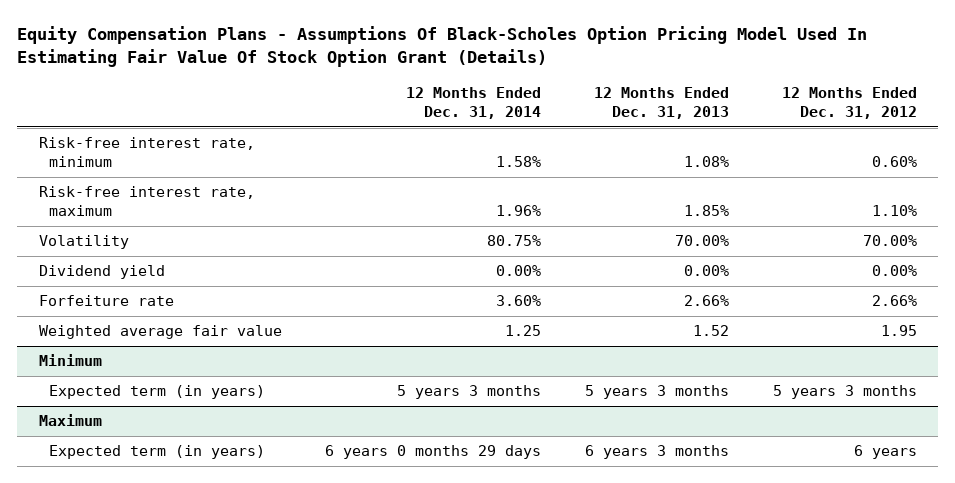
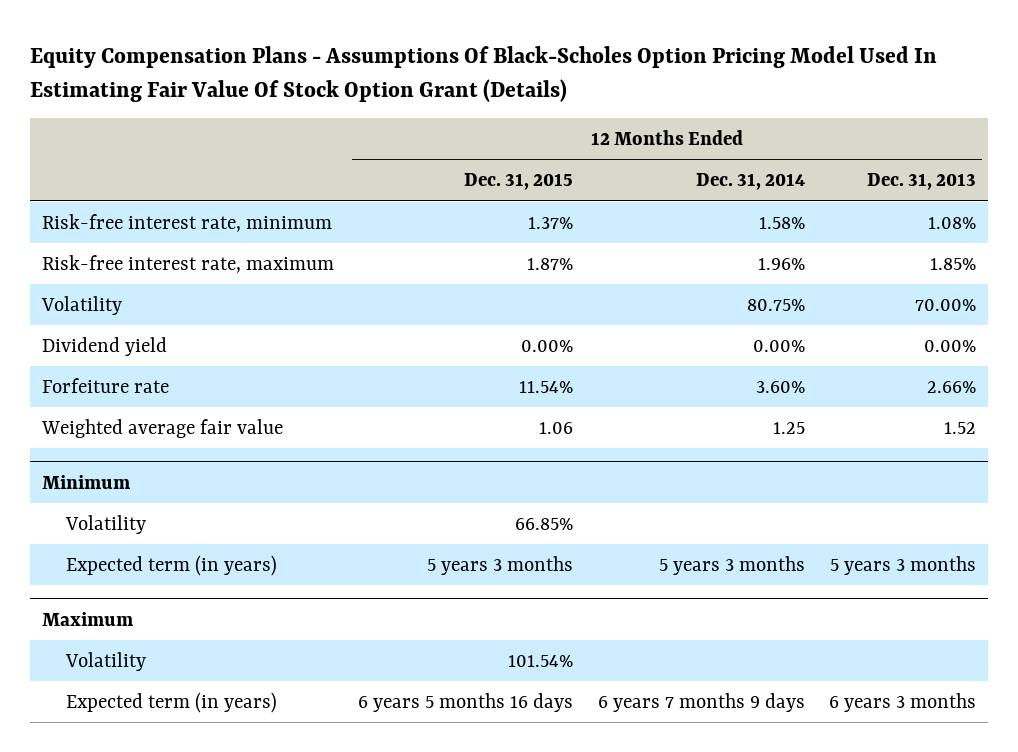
- | 12 Months Ended Dec. 31, 2014 | 12 Months Ended Dec. 31, 2013 | 12 Months Ended Dec. 31, 2012
+ | 12 Months Ended Dec. 31, 2015 | 12 Months Ended Dec. 31, 2014 | 12 Months Ended Dec. 31, 2013
@ Minimum
+ Volatility | 66.85% | |
@ Maximum
- Expected term (in years) | 6 years 0 months 29 days | 6 years 3 months | 6 years
+ Volatility | 101.54% | |
+ Expected term (in years) | 6 years 5 months 16 days | 6 years 7 months 9 days | 6 years 3 months

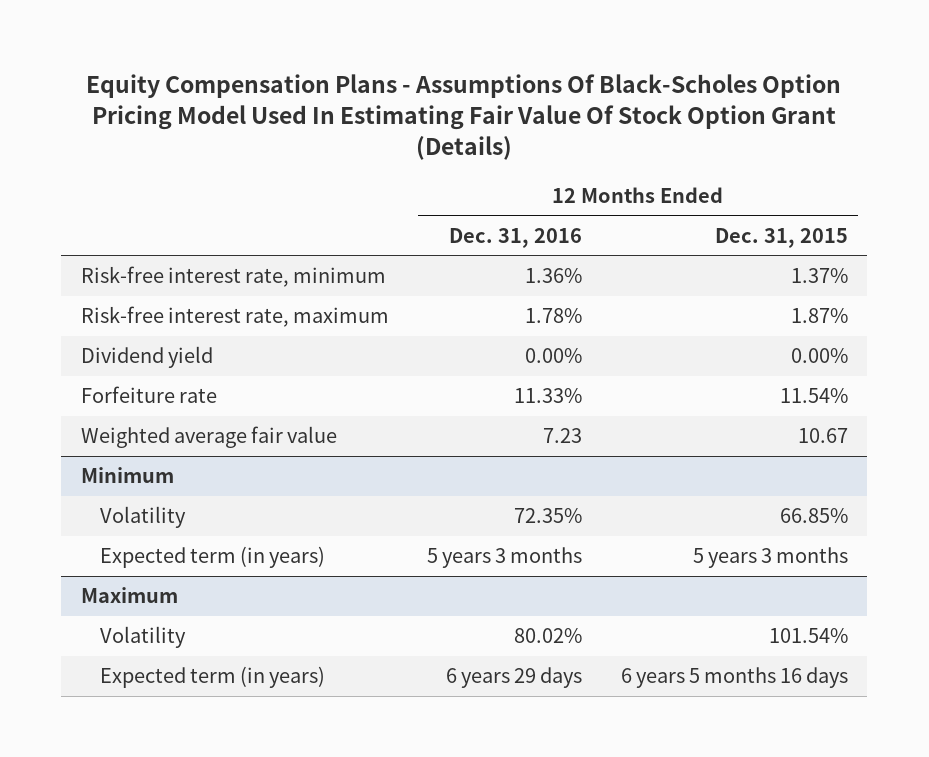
- | 12 Months Ended Dec. 31, 2015 | 12 Months Ended Dec. 31, 2014 | 12 Months Ended Dec. 31, 2013
+ | 12 Months Ended Dec. 31, 2016 | 12 Months Ended Dec. 31, 2015
- Volatility | | 80.75% | 70.00%
- Weighted average fair value | 1.06 | 1.25 | 1.52
+ Weighted average fair value | 7.23 | 10.67

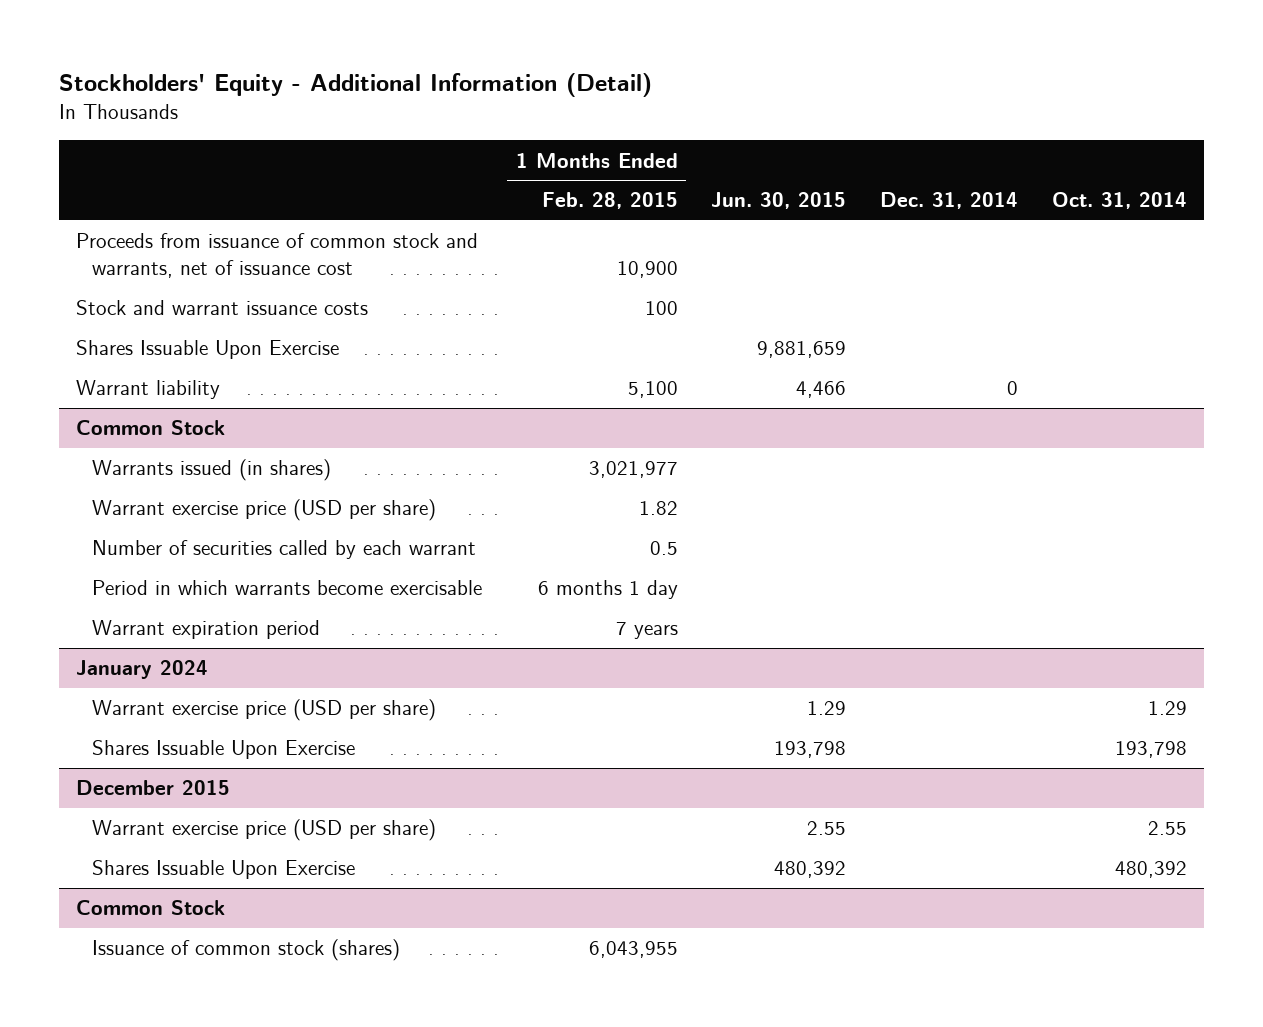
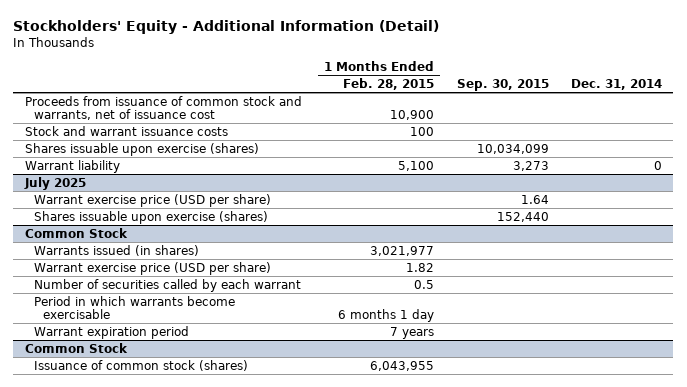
- | 1 Months Ended Feb. 28, 2015 | Jun. 30, 2015 | Dec. 31, 2014 | Oct. 31, 2014
+ | 1 Months Ended Feb. 28, 2015 | Sep. 30, 2015 | Dec. 31, 2014
- Shares Issuable Upon Exercise | | 9,881,659 | |
+ Shares issuable upon exercise (shares) | | 10,034,099 |
+ July 2025
+ Warrant exercise price (USD per share) | | 1.64 |
+ Shares issuable upon exercise (shares) | | 152,440 |
- January 2024
- Warrant exercise price (USD per share) | | 1.29 | | 1.29
- Shares Issuable Upon Exercise | | 193,798 | | 193,798
- December 2015
- Warrant exercise price (USD per share) | | 2.55 | | 2.55
- Shares Issuable Upon Exercise | | 480,392 | | 480,392

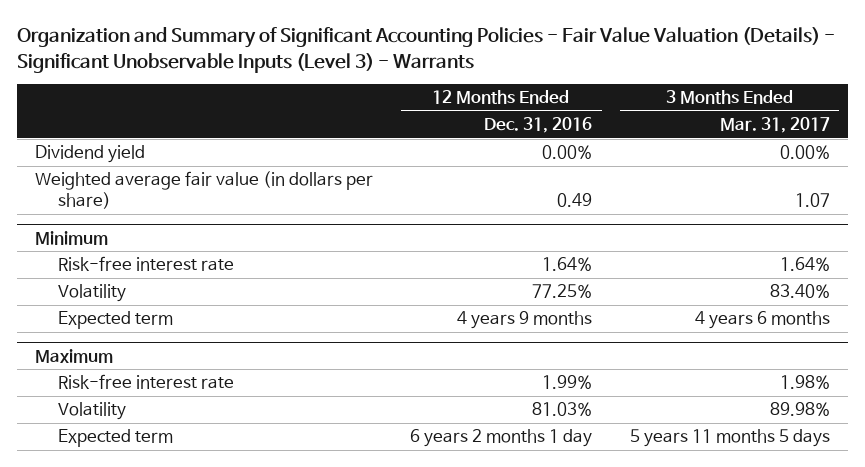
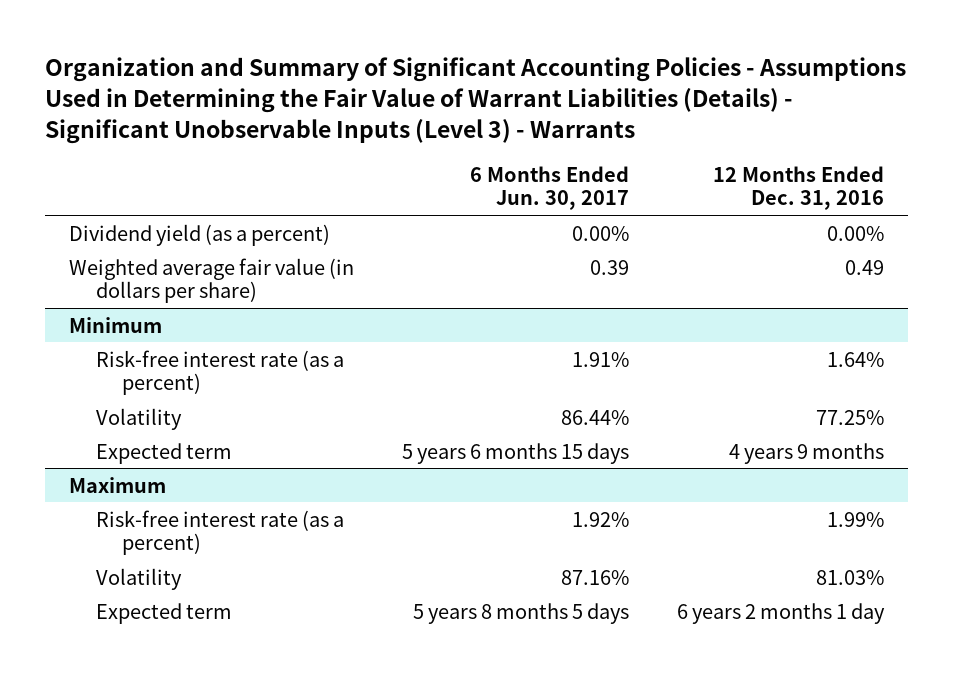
- Organization and Summary of Significant Accounting Policies - Fair Value Valuation (Details) - Significant Unobservable Inputs (Level 3) - Warrants
+ Organization and Summary of Significant Accounting Policies - Assumptions Used in Determining the Fair Value of Warrant Liabilities (Details) - Significant Unobservable Inputs (Level 3) - Warrants
- | 12 Months Ended Dec. 31, 2016 | 3 Months Ended Mar. 31, 2017
+ | 6 Months Ended Jun. 30, 2017 | 12 Months Ended Dec. 31, 2016
- Dividend yield | 0.00% | 0.00%
+ Dividend yield (as a percent) | 0.00% | 0.00%
@ Minimum
- Risk-free interest rate | 1.64% | 1.64%
+ Risk-free interest rate (as a percent) | 1.91% | 1.64%
@ Maximum
- Risk-free interest rate | 1.99% | 1.98%
+ Risk-free interest rate (as a percent) | 1.92% | 1.99%

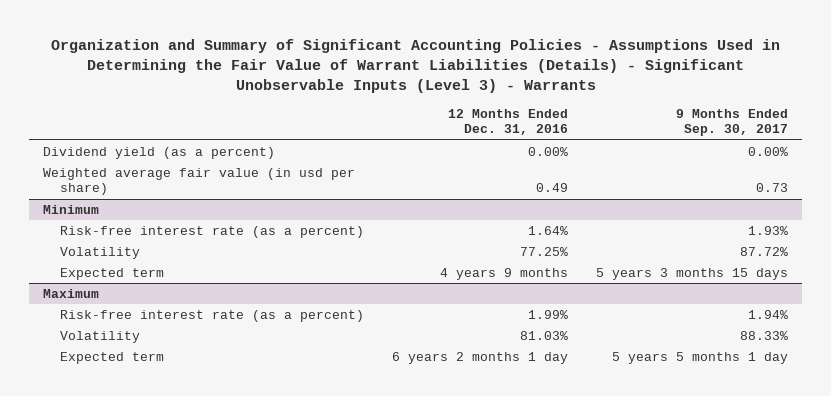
- | 6 Months Ended Jun. 30, 2017 | 12 Months Ended Dec. 31, 2016
+ | 12 Months Ended Dec. 31, 2016 | 9 Months Ended Sep. 30, 2017
- Weighted average fair value (in dollars per share) | 0.39 | 0.49
+ Weighted average fair value (in usd per share) | 0.49 | 0.73

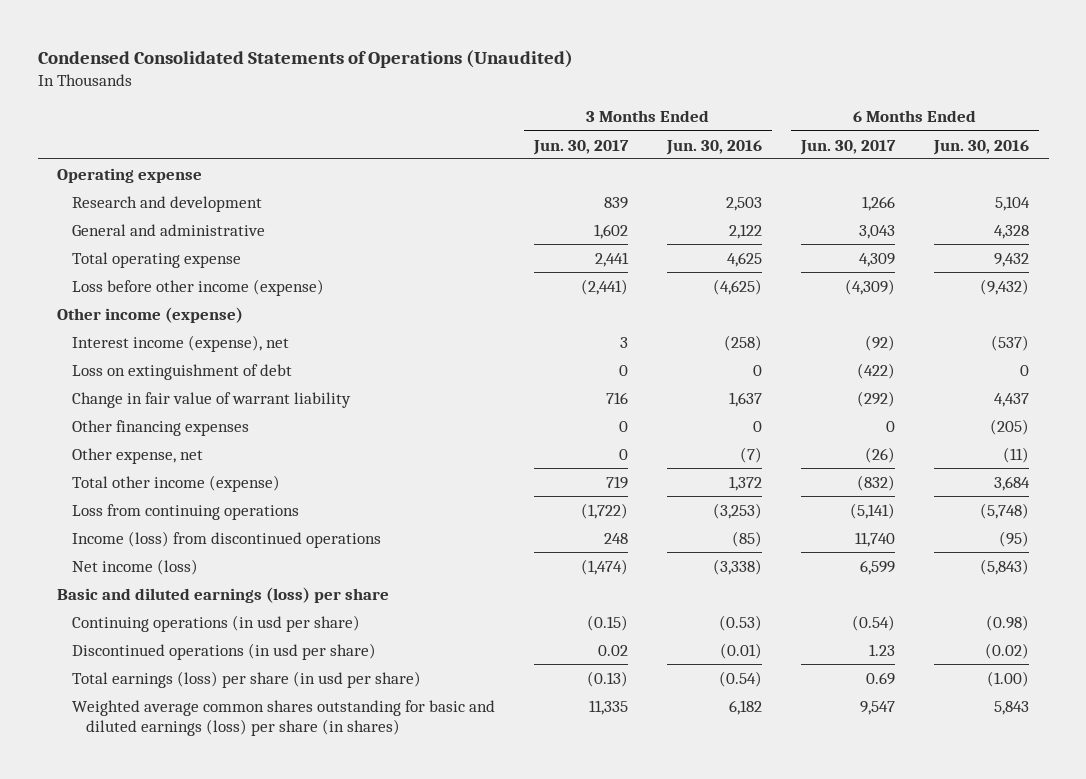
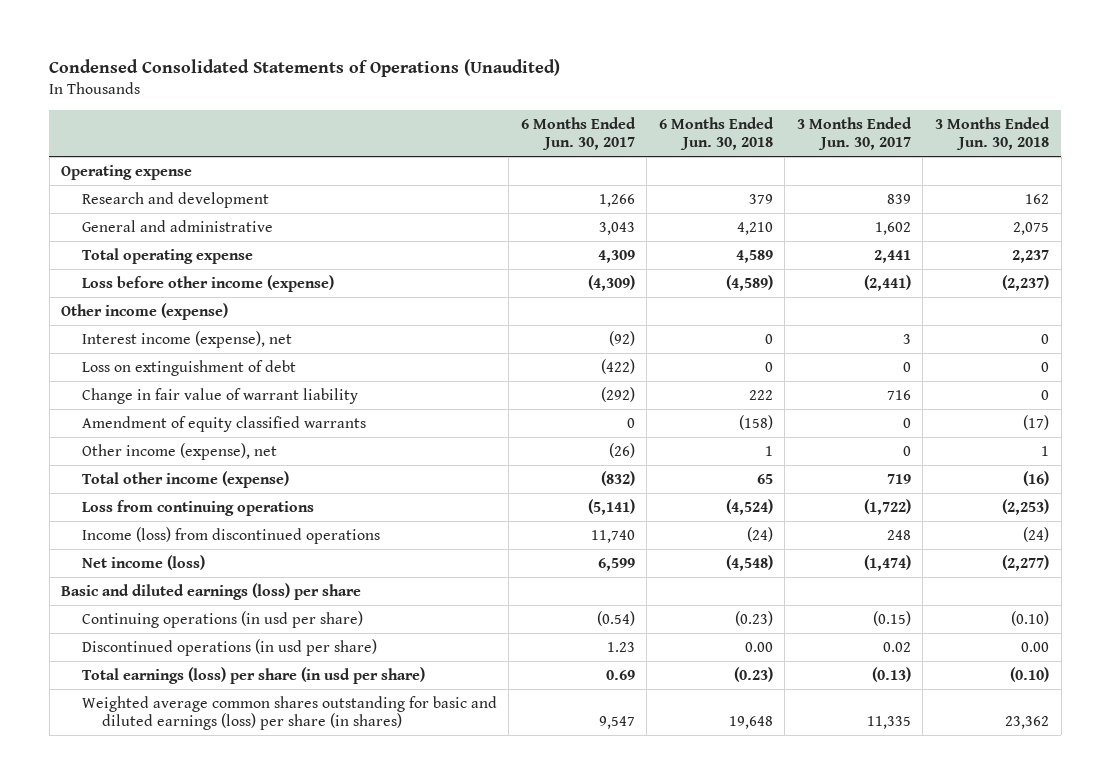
- | 3 Months Ended Jun. 30, 2017 | 3 Months Ended Jun. 30, 2016 | 6 Months Ended Jun. 30, 2017 | 6 Months Ended Jun. 30, 2016
+ | 6 Months Ended Jun. 30, 2017 | 6 Months Ended Jun. 30, 2018 | 3 Months Ended Jun. 30, 2017 | 3 Months Ended Jun. 30, 2018
- Other financing expenses | 0 | 0 | 0 | (205)
- Other expense, net | 0 | (7) | (26) | (11)
+ Amendment of equity classified warrants | 0 | (158) | 0 | (17)
+ Other income (expense), net | (26) | 1 | 0 | 1

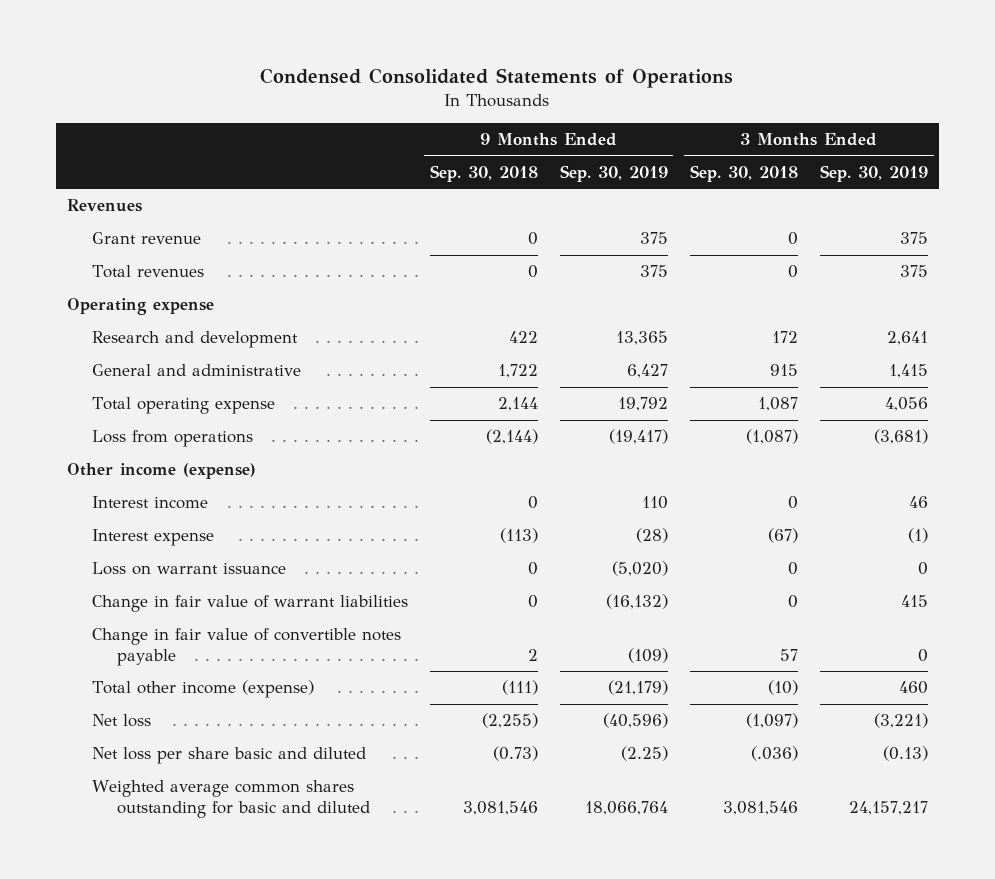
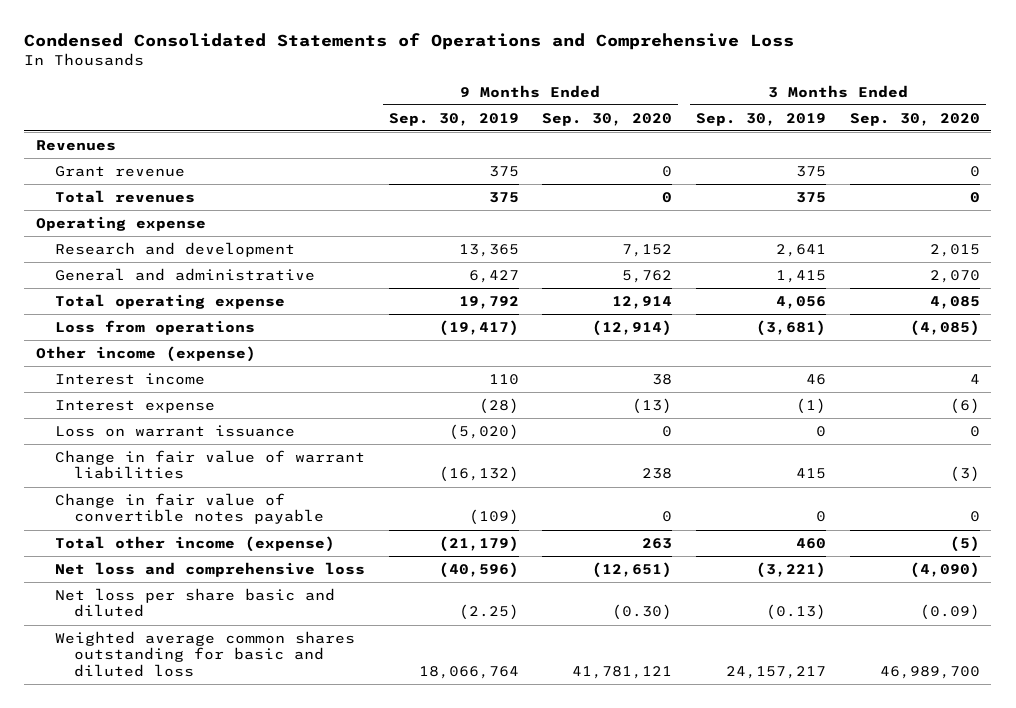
- Condensed Consolidated Statements of Operations
+ Condensed Consolidated Statements of Operations and Comprehensive Loss
- | 9 Months Ended Sep. 30, 2018 | 9 Months Ended Sep. 30, 2019 | 3 Months Ended Sep. 30, 2018 | 3 Months Ended Sep. 30, 2019
+ | 9 Months Ended Sep. 30, 2019 | 9 Months Ended Sep. 30, 2020 | 3 Months Ended Sep. 30, 2019 | 3 Months Ended Sep. 30, 2020
- Net loss | (2,255) | (40,596) | (1,097) | (3,221)
+ Net loss and comprehensive loss | (40,596) | (12,651) | (3,221) | (4,090)
- Weighted average common shares outstanding for basic and diluted | 3,081,546 | 18,066,764 | 3,081,546 | 24,157,217
+ Weighted average common shares outstanding for basic and diluted loss | 18,066,764 | 41,781,121 | 24,157,217 | 46,989,700

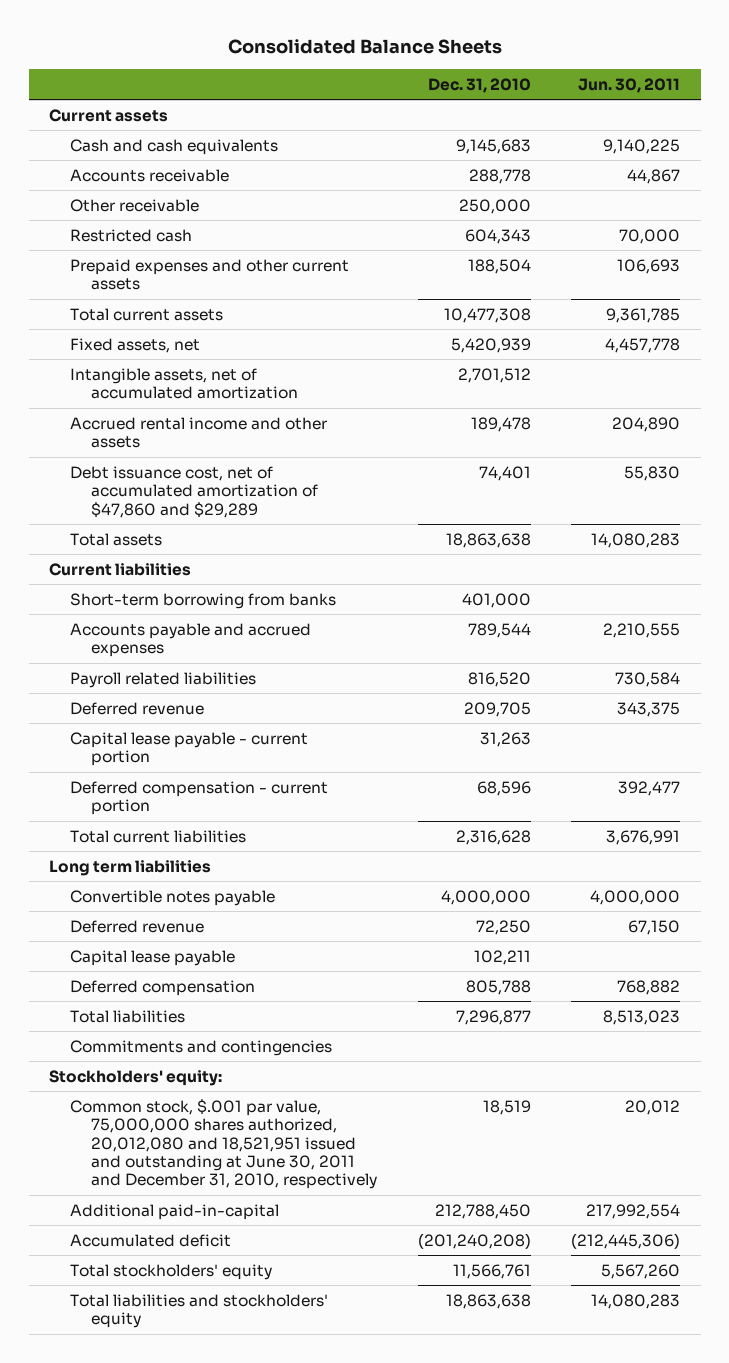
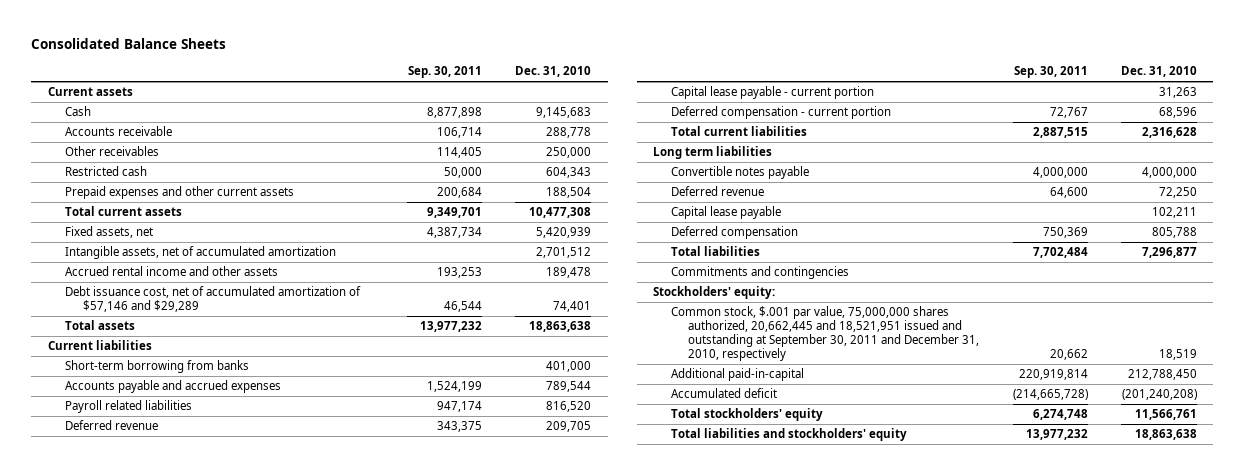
- | Dec. 31, 2010 | Jun. 30, 2011
+ | Sep. 30, 2011 | Dec. 31, 2010
- Cash and cash equivalents | 9,145,683 | 9,140,225
+ Cash | 8,877,898 | 9,145,683
- Other receivable | 250,000 |
+ Other receivables | 114,405 | 250,000
- Debt issuance cost, net of accumulated amortization of $47,860 and $29,289 | 74,401 | 55,830
+ Debt issuance cost, net of accumulated amortization of $57,146 and $29,289 | 46,544 | 74,401
- Common stock, $.001 par value, 75,000,000 shares authorized, 20,012,080 and 18,521,951 issued and outstanding at June 30, 2011 and December 31, 2010, respectively | 18,519 | 20,012
+ Common stock, $.001 par value, 75,000,000 shares authorized, 20,662,445 and 18,521,951 issued and outstanding at September 30, 2011 and December 31, 2010, respectively | 20,662 | 18,519

